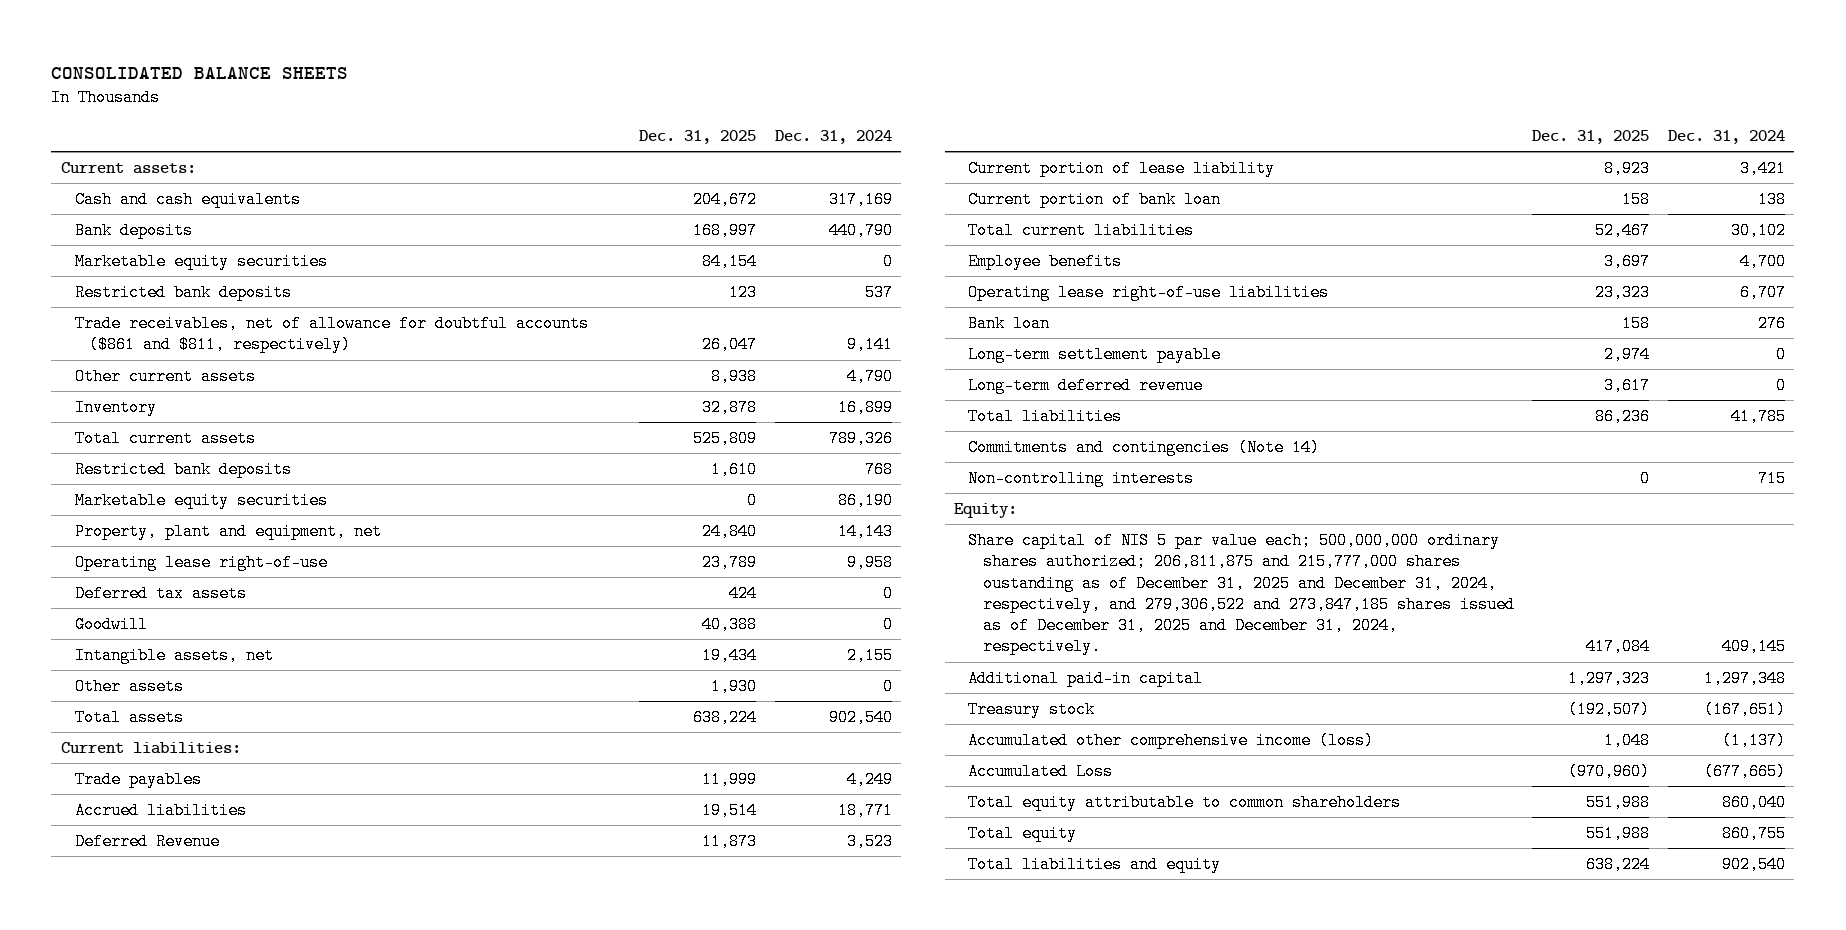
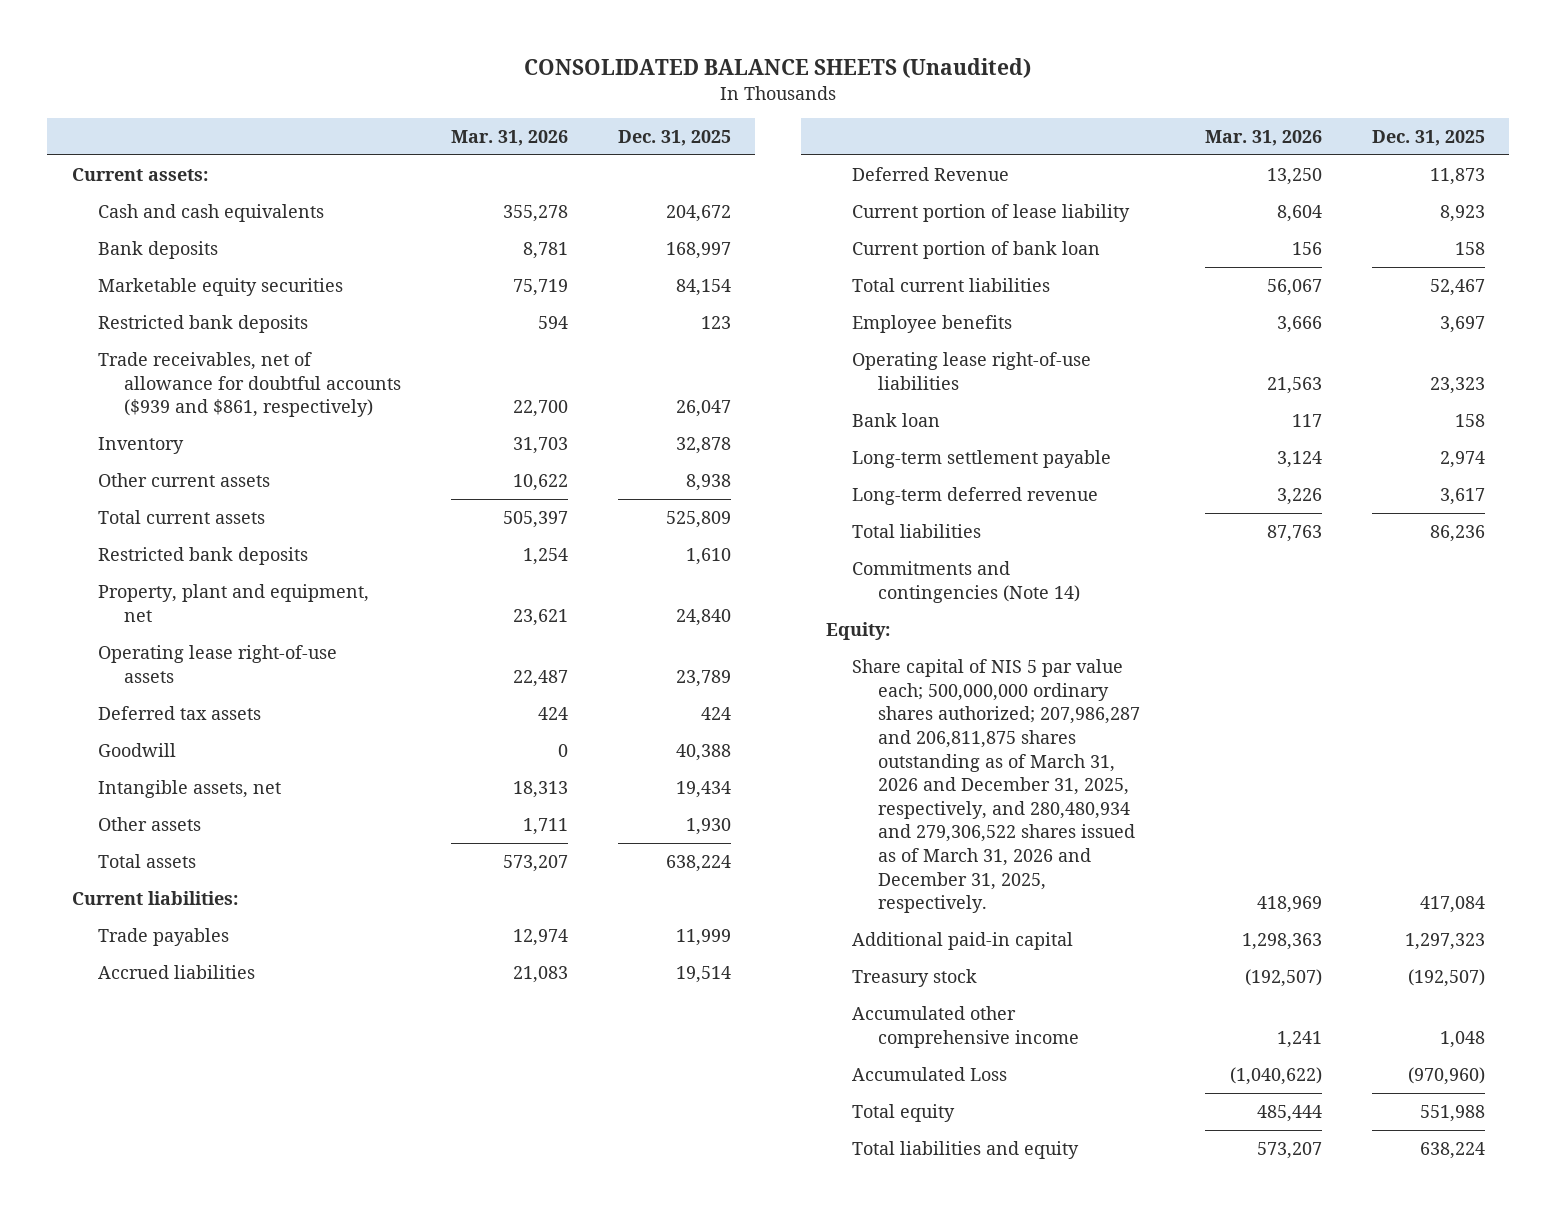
- CONSOLIDATED BALANCE SHEETS
+ CONSOLIDATED BALANCE SHEETS (Unaudited)
- | Dec. 31, 2025 | Dec. 31, 2024
+ | Mar. 31, 2026 | Dec. 31, 2025
- Trade receivables, net of allowance for doubtful accounts ($861 and $811, respectively) | 26,047 | 9,141
+ Trade receivables, net of allowance for doubtful accounts ($939 and $861, respectively) | 22,700 | 26,047
moved down: Other current assets | 10,622 | 8,938
- Marketable equity securities | 0 | 86,190
- Operating lease right-of-use | 23,789 | 9,958
+ Operating lease right-of-use assets | 22,487 | 23,789
- Non-controlling interests | 0 | 715
- Share capital of NIS 5 par value each; 500,000,000 ordinary shares authorized; 206,811,875 and 215,777,000 shares oustanding as of December 31, 2025 and December 31, 2024, respectively, and 279,306,522 and 273,847,185 shares issued as of December 31, 2025 and December 31, 2024, respectively. | 417,084 | 409,145
+ Share capital of NIS 5 par value each; 500,000,000 ordinary shares authorized; 207,986,287 and 206,811,875 shares outstanding as of March 31, 2026 and December 31, 2025, respectively, and 280,480,934 and 279,306,522 shares issued as of March 31, 2026 and December 31, 2025, respectively. | 418,969 | 417,084
- Accumulated other comprehensive income (loss) | 1,048 | (1,137)
+ Accumulated other comprehensive income | 1,241 | 1,048
- Total equity attributable to common shareholders | 551,988 | 860,040

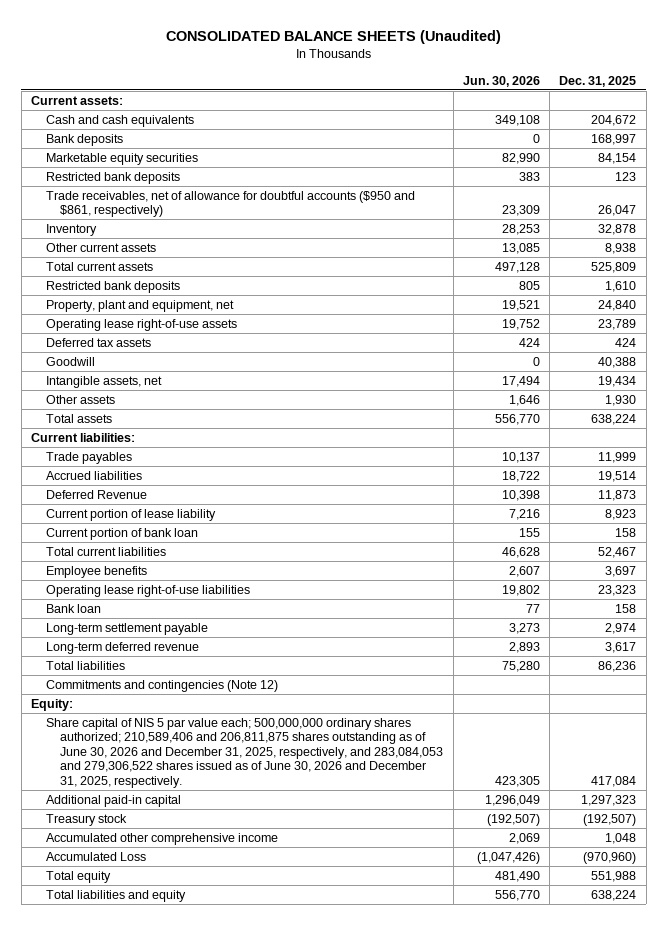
- | Mar. 31, 2026 | Dec. 31, 2025
+ | Jun. 30, 2026 | Dec. 31, 2025
- Trade receivables, net of allowance for doubtful accounts ($939 and $861, respectively) | 22,700 | 26,047
+ Trade receivables, net of allowance for doubtful accounts ($950 and $861, respectively) | 23,309 | 26,047
- Commitments and contingencies (Note 14)
+ Commitments and contingencies (Note 12)
- Share capital of NIS 5 par value each; 500,000,000 ordinary shares authorized; 207,986,287 and 206,811,875 shares outstanding as of March 31, 2026 and December 31, 2025, respectively, and 280,480,934 and 279,306,522 shares issued as of March 31, 2026 and December 31, 2025, respectively. | 418,969 | 417,084
+ Share capital of NIS 5 par value each; 500,000,000 ordinary shares authorized; 210,589,406 and 206,811,875 shares outstanding as of June 30, 2026 and December 31, 2025, respectively, and 283,084,053 and 279,306,522 shares issued as of June 30, 2026 and December 31, 2025, respectively. | 423,305 | 417,084

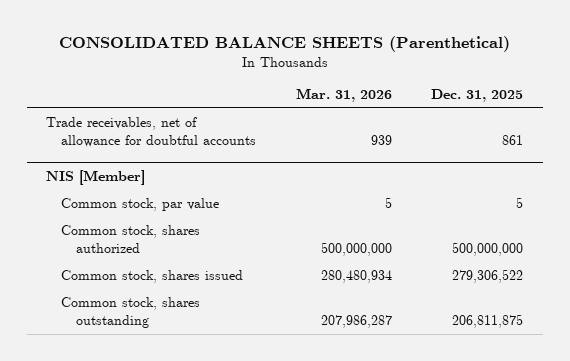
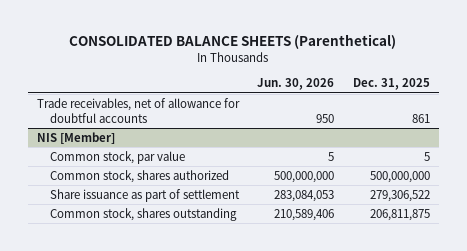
- | Mar. 31, 2026 | Dec. 31, 2025
+ | Jun. 30, 2026 | Dec. 31, 2025
@ NIS [Member]
- Common stock, shares issued | 280,480,934 | 279,306,522
+ Share issuance as part of settlement | 283,084,053 | 279,306,522

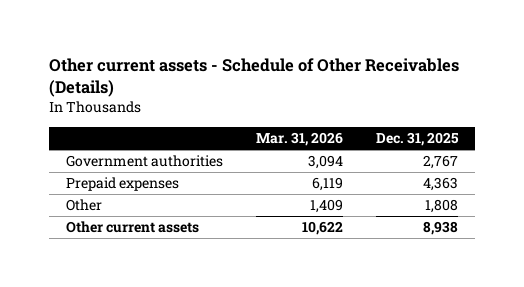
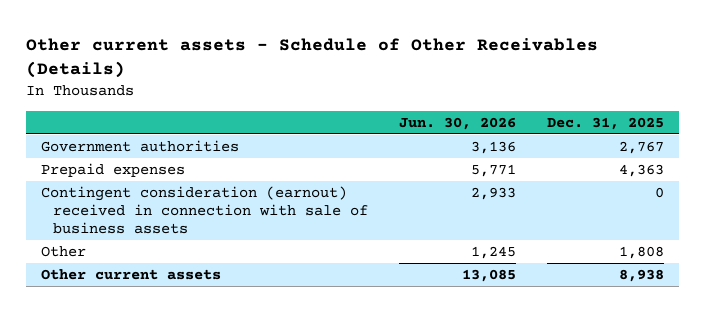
- | Mar. 31, 2026 | Dec. 31, 2025
+ | Jun. 30, 2026 | Dec. 31, 2025
+ Contingent consideration (earnout) received in connection with sale of business assets | 2,933 | 0

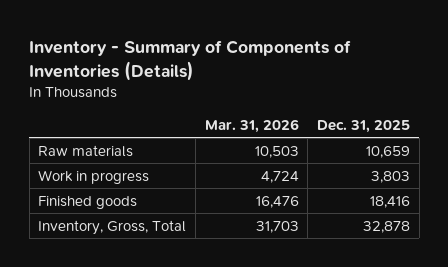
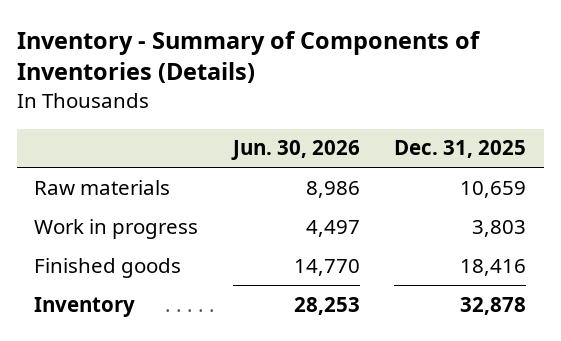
- | Mar. 31, 2026 | Dec. 31, 2025
+ | Jun. 30, 2026 | Dec. 31, 2025
- Inventory, Gross, Total | 31,703 | 32,878
+ Inventory | 28,253 | 32,878

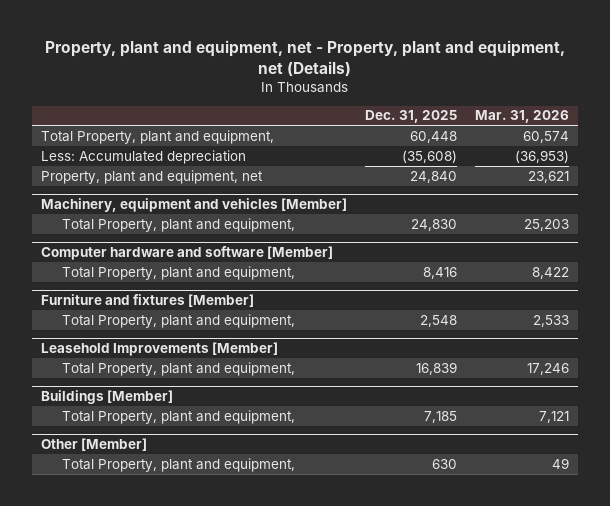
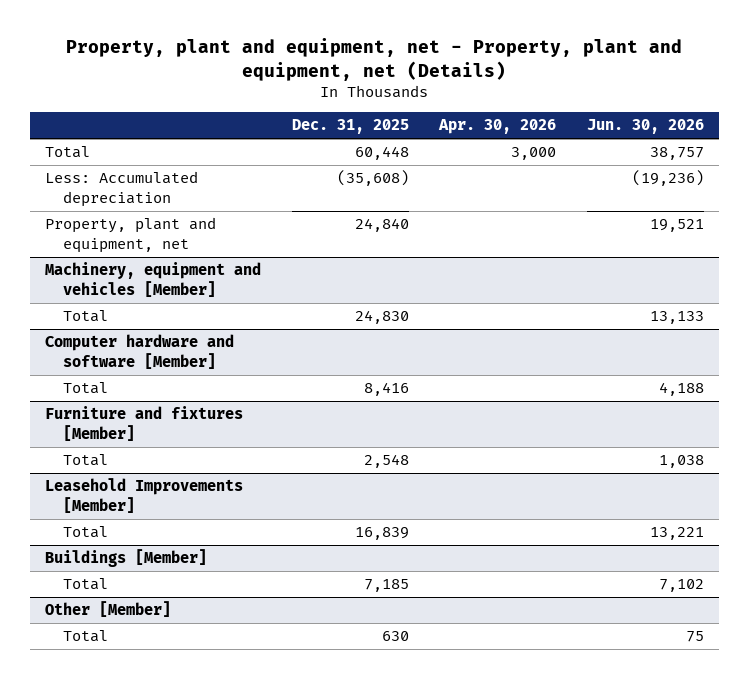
- | Dec. 31, 2025 | Mar. 31, 2026
+ | Dec. 31, 2025 | Apr. 30, 2026 | Jun. 30, 2026
- Total Property, plant and equipment, | 60,448 | 60,574
+ Total | 60,448 | 3,000 | 38,757
@ Machinery, equipment and vehicles [Member]
- Total Property, plant and equipment, | 24,830 | 25,203
+ Total | 24,830 | | 13,133
@ Computer hardware and software [Member]
- Total Property, plant and equipment, | 8,416 | 8,422
+ Total | 8,416 | | 4,188
@ Furniture and fixtures [Member]
- Total Property, plant and equipment, | 2,548 | 2,533
+ Total | 2,548 | | 1,038
@ Leasehold Improvements [Member]
- Total Property, plant and equipment, | 16,839 | 17,246
+ Total | 16,839 | | 13,221
@ Buildings [Member]
- Total Property, plant and equipment, | 7,185 | 7,121
+ Total | 7,185 | | 7,102
@ Other [Member]
- Total Property, plant and equipment, | 630 | 49
+ Total | 630 | | 75

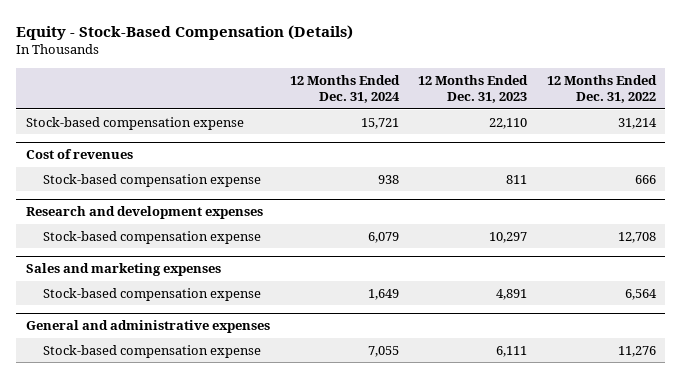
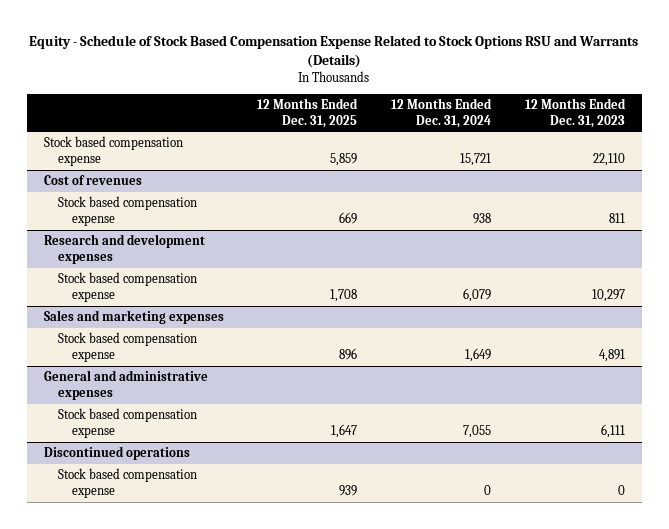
- Equity - Stock-Based Compensation (Details)
+ Equity - Schedule of Stock Based Compensation Expense Related to Stock Options RSU and Warrants (Details)
- | 12 Months Ended Dec. 31, 2024 | 12 Months Ended Dec. 31, 2023 | 12 Months Ended Dec. 31, 2022
+ | 12 Months Ended Dec. 31, 2025 | 12 Months Ended Dec. 31, 2024 | 12 Months Ended Dec. 31, 2023
- Stock-based compensation expense | 15,721 | 22,110 | 31,214
+ Stock based compensation expense | 5,859 | 15,721 | 22,110
@ Cost of revenues
- Stock-based compensation expense | 938 | 811 | 666
+ Stock based compensation expense | 669 | 938 | 811
@ Research and development expenses
- Stock-based compensation expense | 6,079 | 10,297 | 12,708
+ Stock based compensation expense | 1,708 | 6,079 | 10,297
@ Sales and marketing expenses
- Stock-based compensation expense | 1,649 | 4,891 | 6,564
+ Stock based compensation expense | 896 | 1,649 | 4,891
@ General and administrative expenses
- Stock-based compensation expense | 7,055 | 6,111 | 11,276
+ Stock based compensation expense | 1,647 | 7,055 | 6,111
+ Discontinued operations
+ Stock based compensation expense | 939 | 0 | 0

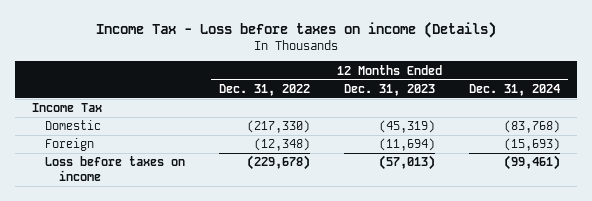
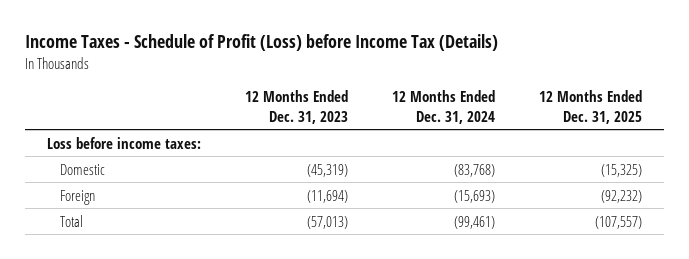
- Income Tax - Loss before taxes on income (Details)
+ Income Taxes - Schedule of Profit (Loss) before Income Tax (Details)
- | 12 Months Ended Dec. 31, 2022 | 12 Months Ended Dec. 31, 2023 | 12 Months Ended Dec. 31, 2024
+ | 12 Months Ended Dec. 31, 2023 | 12 Months Ended Dec. 31, 2024 | 12 Months Ended Dec. 31, 2025
- Income Tax
+ Loss before income taxes:
- Loss before taxes on income | (229,678) | (57,013) | (99,461)
+ Total | (57,013) | (99,461) | (107,557)

